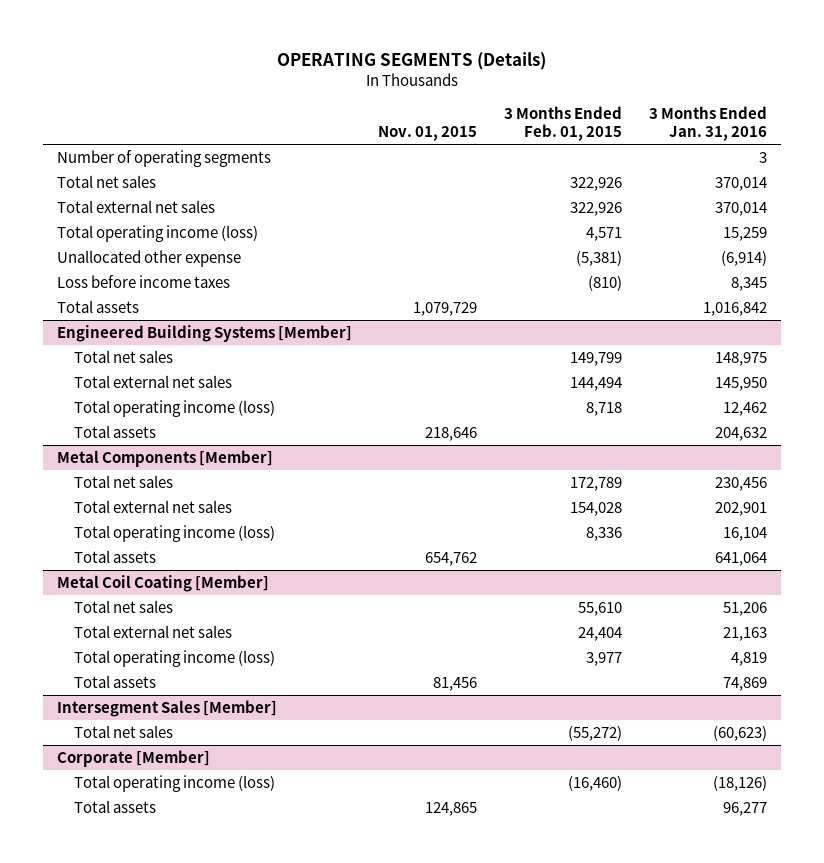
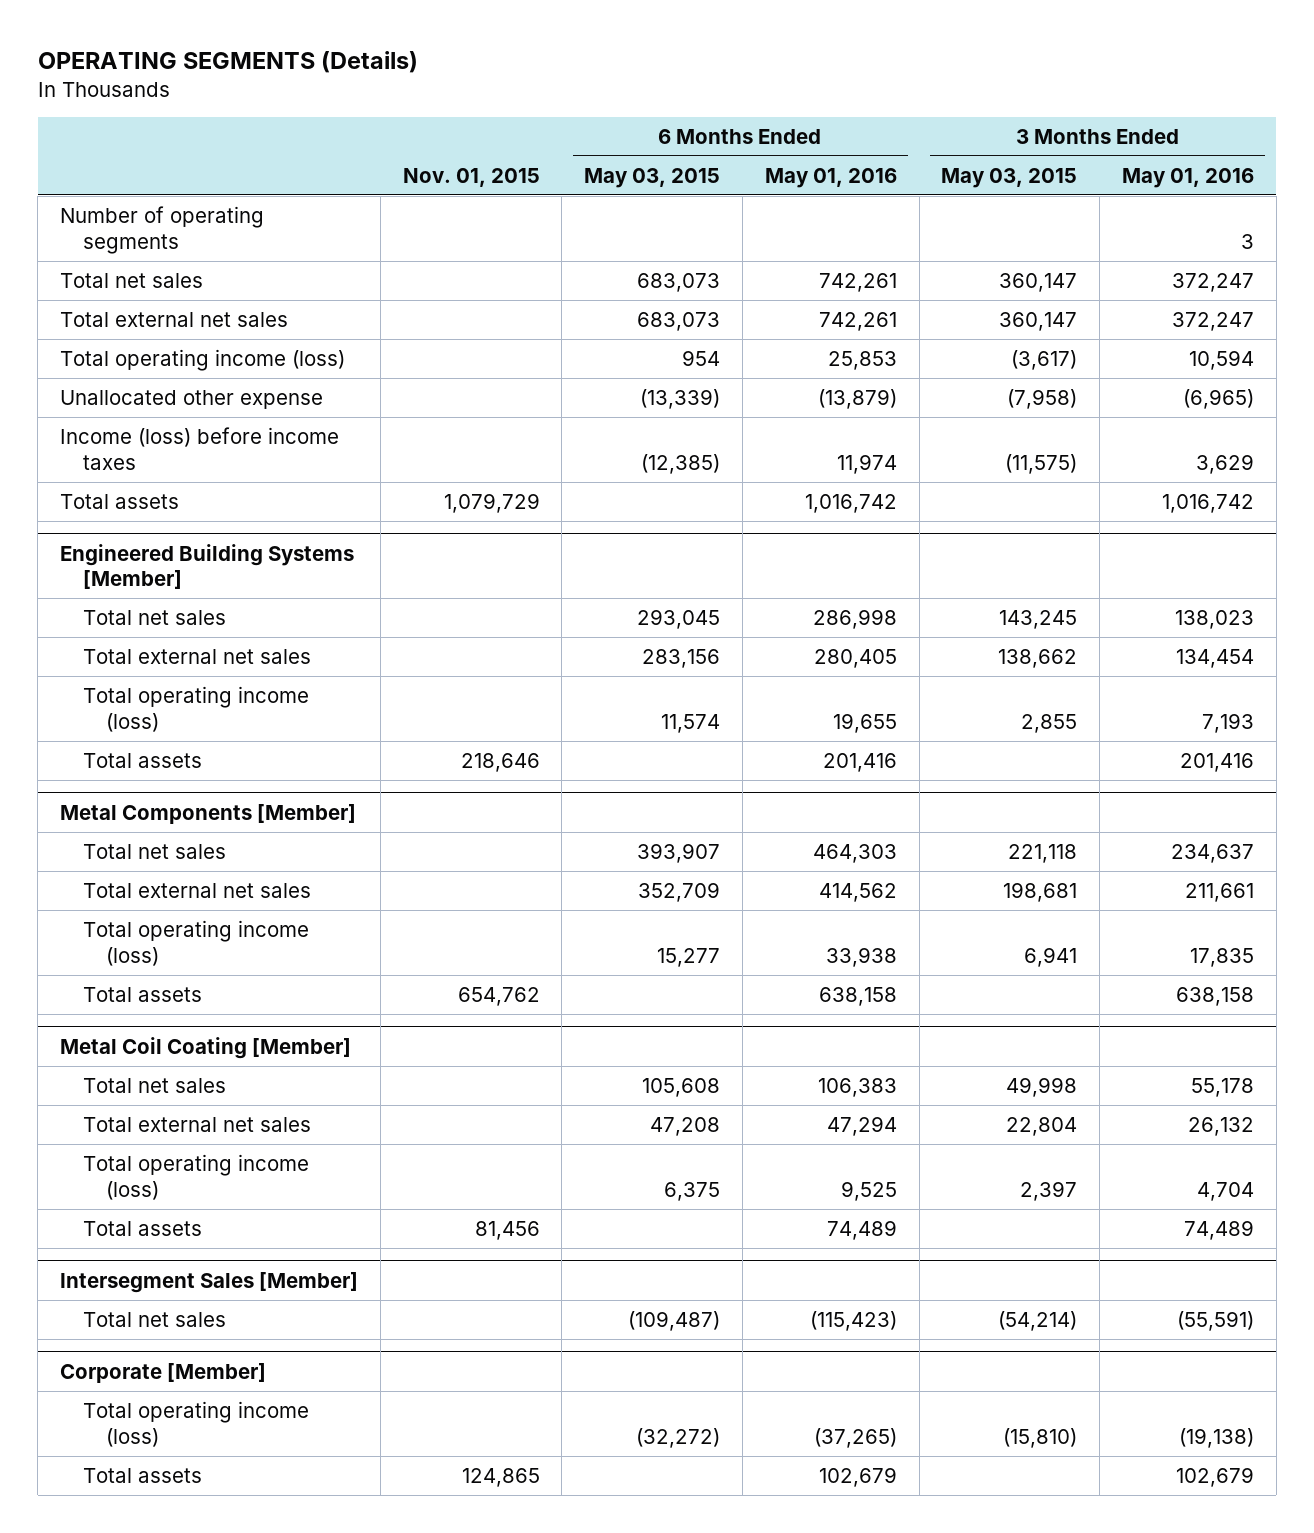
- | Nov. 01, 2015 | 3 Months Ended Feb. 01, 2015 | 3 Months Ended Jan. 31, 2016
+ | Nov. 01, 2015 | 6 Months Ended May 03, 2015 | 6 Months Ended May 01, 2016 | 3 Months Ended May 03, 2015 | 3 Months Ended May 01, 2016
- Loss before income taxes | | (810) | 8,345
+ Income (loss) before income taxes | | (12,385) | 11,974 | (11,575) | 3,629

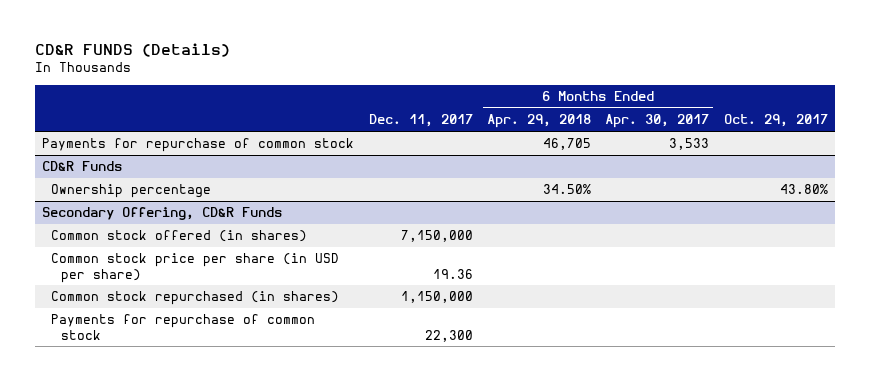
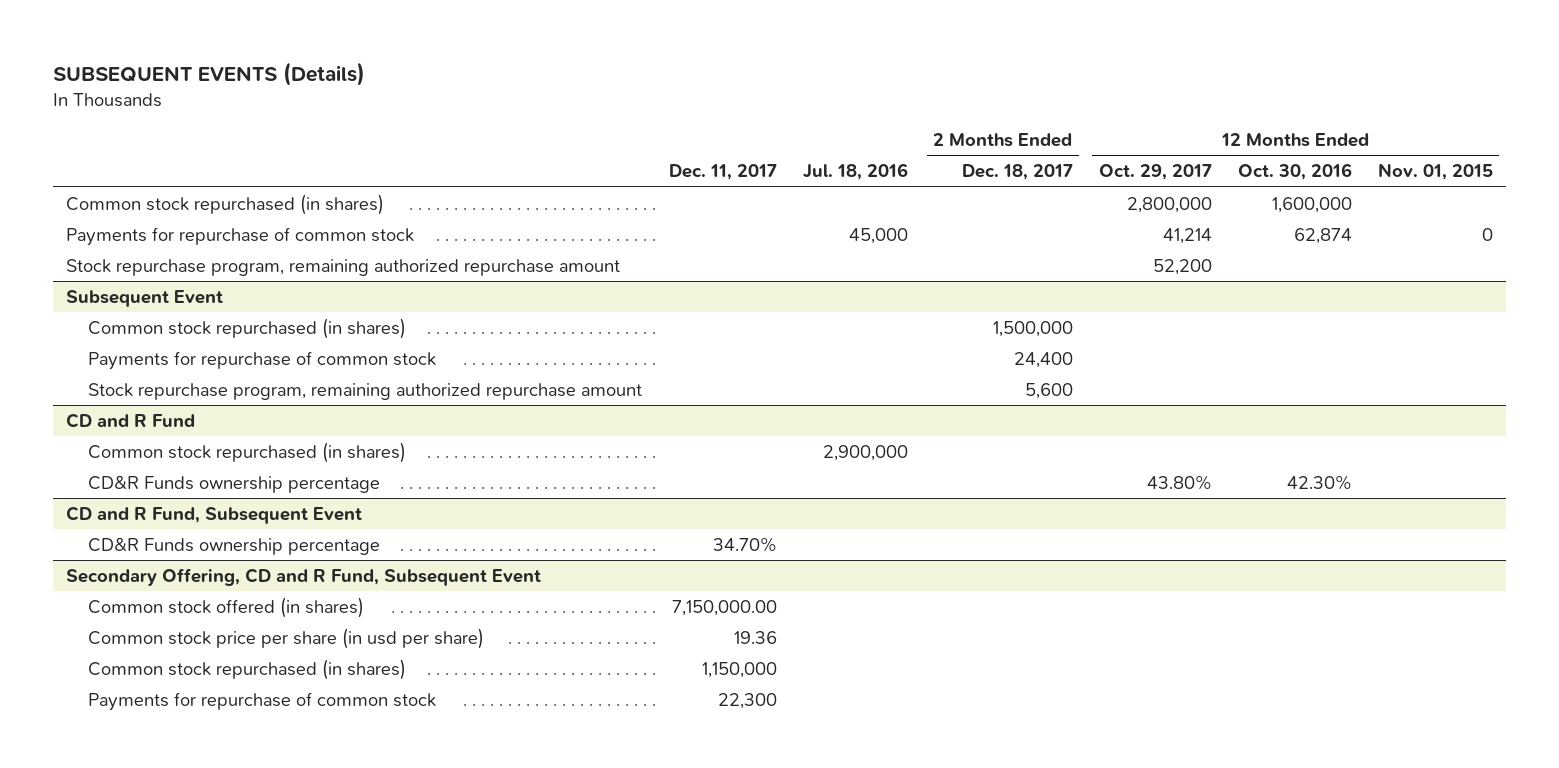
- CD&R FUNDS (Details)
+ SUBSEQUENT EVENTS (Details)
- | Dec. 11, 2017 | 6 Months Ended Apr. 29, 2018 | 6 Months Ended Apr. 30, 2017 | Oct. 29, 2017
+ | Dec. 11, 2017 | Jul. 18, 2016 | 2 Months Ended Dec. 18, 2017 | 12 Months Ended Oct. 29, 2017 | 12 Months Ended Oct. 30, 2016 | 12 Months Ended Nov. 01, 2015
+ Common stock repurchased (in shares) | | | | 2,800,000 | 1,600,000 |
- CD&R Funds
- Ownership percentage | | 34.50% | | 43.80%
- Secondary Offering, CD&R Funds
- Common stock offered (in shares) | 7,150,000 | | |
- Common stock price per share (in USD per share) | 19.36 | | |
+ Stock repurchase program, remaining authorized repurchase amount | | | | 52,200 | |
+ Subsequent Event
+ Common stock repurchased (in shares) | | | 1,500,000 | | |
+ Payments for repurchase of common stock | | | 24,400 | | |
+ Stock repurchase program, remaining authorized repurchase amount | | | 5,600 | | |
+ CD and R Fund
+ Common stock repurchased (in shares) | | 2,900,000 | | | |
+ CD&R Funds ownership percentage | | | | 43.80% | 42.30% |
+ CD and R Fund, Subsequent Event
+ CD&R Funds ownership percentage | 34.70% | | | | |
+ Secondary Offering, CD and R Fund, Subsequent Event
+ Common stock offered (in shares) | 7,150,000.00 | | | | |
+ Common stock price per share (in usd per share) | 19.36 | | | | |

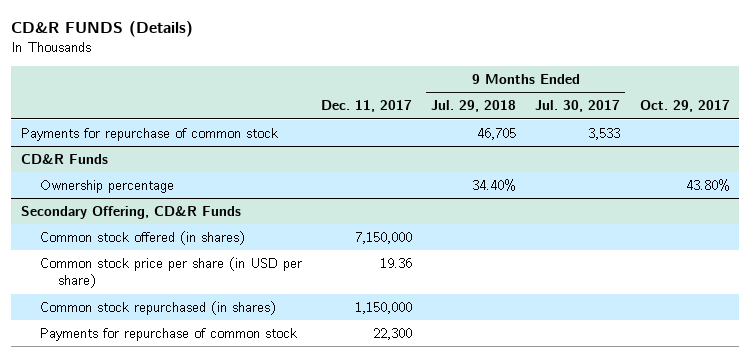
- SUBSEQUENT EVENTS (Details)
+ CD&R FUNDS (Details)
- | Dec. 11, 2017 | Jul. 18, 2016 | 2 Months Ended Dec. 18, 2017 | 12 Months Ended Oct. 29, 2017 | 12 Months Ended Oct. 30, 2016 | 12 Months Ended Nov. 01, 2015
+ | Dec. 11, 2017 | 9 Months Ended Jul. 29, 2018 | 9 Months Ended Jul. 30, 2017 | Oct. 29, 2017
- Common stock repurchased (in shares) | | | | 2,800,000 | 1,600,000 |
- Stock repurchase program, remaining authorized repurchase amount | | | | 52,200 | |
- Subsequent Event
- Common stock repurchased (in shares) | | | 1,500,000 | | |
- Payments for repurchase of common stock | | | 24,400 | | |
- Stock repurchase program, remaining authorized repurchase amount | | | 5,600 | | |
- CD and R Fund
- Common stock repurchased (in shares) | | 2,900,000 | | | |
- CD&R Funds ownership percentage | | | | 43.80% | 42.30% |
- CD and R Fund, Subsequent Event
- CD&R Funds ownership percentage | 34.70% | | | | |
- Secondary Offering, CD and R Fund, Subsequent Event
- Common stock offered (in shares) | 7,150,000.00 | | | | |
- Common stock price per share (in usd per share) | 19.36 | | | | |
+ CD&R Funds
+ Ownership percentage | | 34.40% | | 43.80%
+ Secondary Offering, CD&R Funds
+ Common stock offered (in shares) | 7,150,000 | | |
+ Common stock price per share (in USD per share) | 19.36 | | |

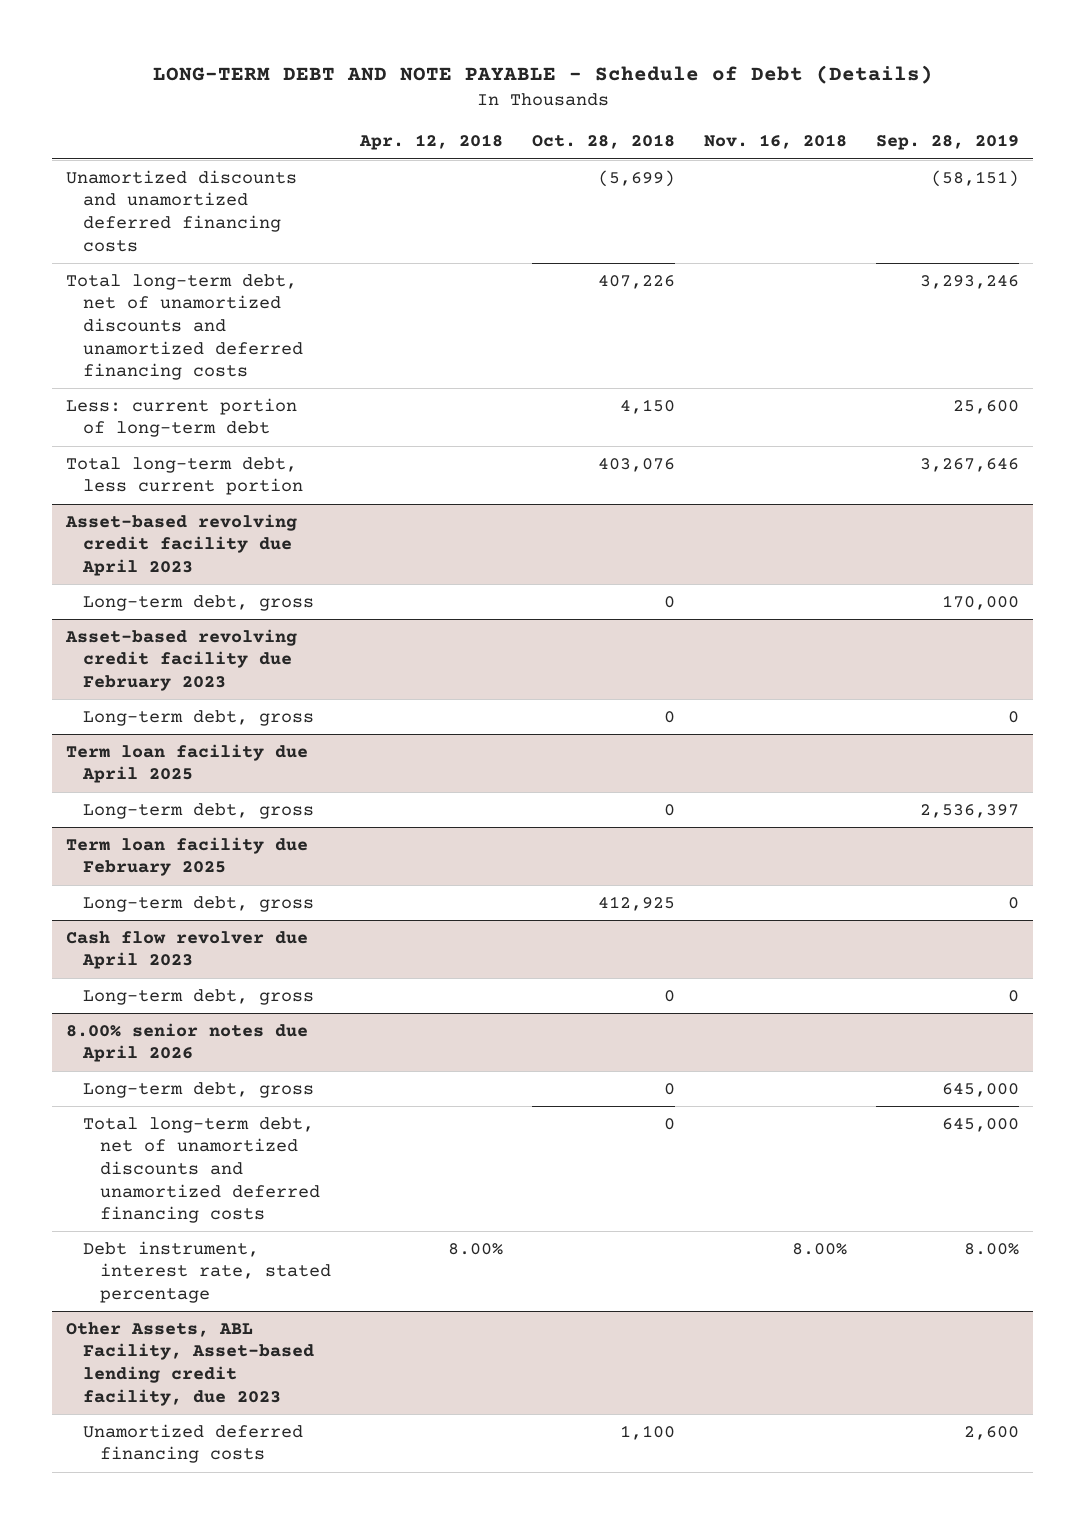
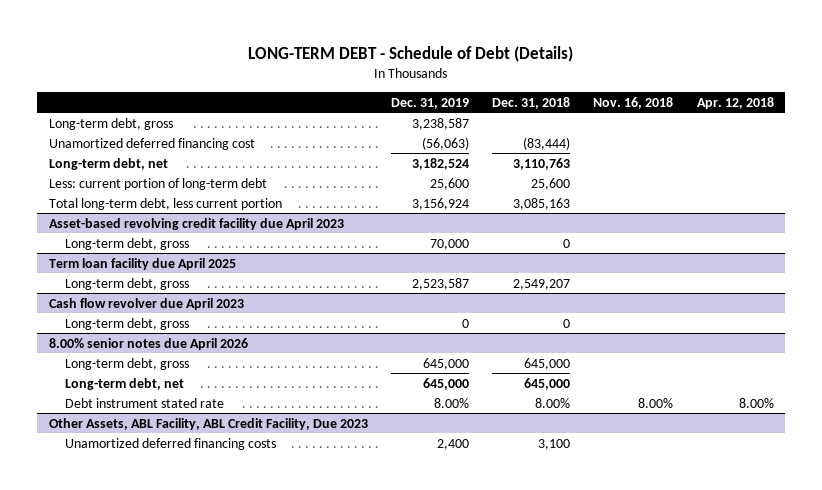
- LONG-TERM DEBT AND NOTE PAYABLE - Schedule of Debt (Details)
+ LONG-TERM DEBT - Schedule of Debt (Details)
- | Apr. 12, 2018 | Oct. 28, 2018 | Nov. 16, 2018 | Sep. 28, 2019
+ | Dec. 31, 2019 | Dec. 31, 2018 | Nov. 16, 2018 | Apr. 12, 2018
- Unamortized discounts and unamortized deferred financing costs | | (5,699) | | (58,151)
- Total long-term debt, net of unamortized discounts and unamortized deferred financing costs | | 407,226 | | 3,293,246
+ Long-term debt, gross | 3,238,587 | | |
+ Unamortized deferred financing cost | (56,063) | (83,444) | |
+ Long-term debt, net | 3,182,524 | 3,110,763 | |
- Asset-based revolving credit facility due February 2023
- Long-term debt, gross | | 0 | | 0
- Term loan facility due February 2025
- Long-term debt, gross | | 412,925 | | 0
@ 8.00% senior notes due April 2026
- Total long-term debt, net of unamortized discounts and unamortized deferred financing costs | | 0 | | 645,000
- Debt instrument, interest rate, stated percentage | 8.00% | | 8.00% | 8.00%
- Other Assets, ABL Facility, Asset-based lending credit facility, due 2023
@ 8.00% senior notes due April 2026
+ Long-term debt, net | 645,000 | 645,000 | |
+ Debt instrument stated rate | 8.00% | 8.00% | 8.00% | 8.00%
+ Other Assets, ABL Facility, ABL Credit Facility, Due 2023

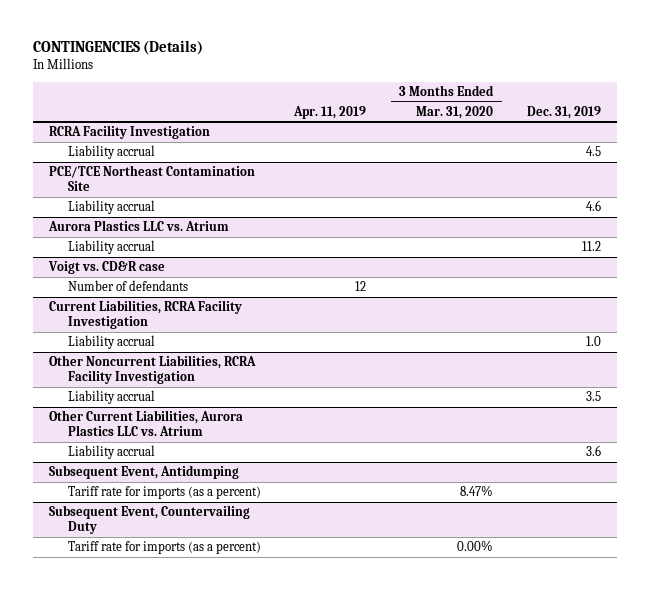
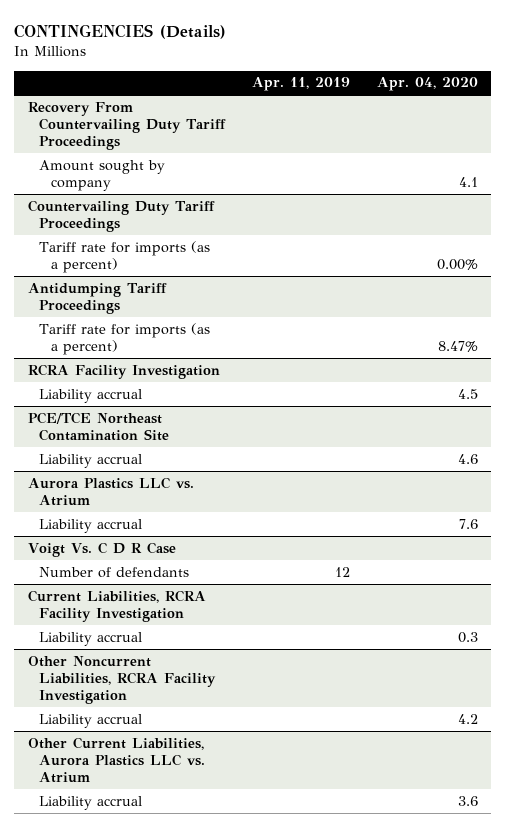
- | Apr. 11, 2019 | 3 Months Ended Mar. 31, 2020 | Dec. 31, 2019
+ | Apr. 11, 2019 | Apr. 04, 2020
+ Recovery From Countervailing Duty Tariff Proceedings
+ Amount sought by company | | 4.1
+ Countervailing Duty Tariff Proceedings
+ Tariff rate for imports (as a percent) | | 0.00%
+ Antidumping Tariff Proceedings
+ Tariff rate for imports (as a percent) | | 8.47%
- Voigt vs. CD&R case
+ Voigt Vs. C D R Case
- Subsequent Event, Antidumping
- Tariff rate for imports (as a percent) | | 8.47% |
- Subsequent Event, Countervailing Duty
- Tariff rate for imports (as a percent) | | 0.00% |

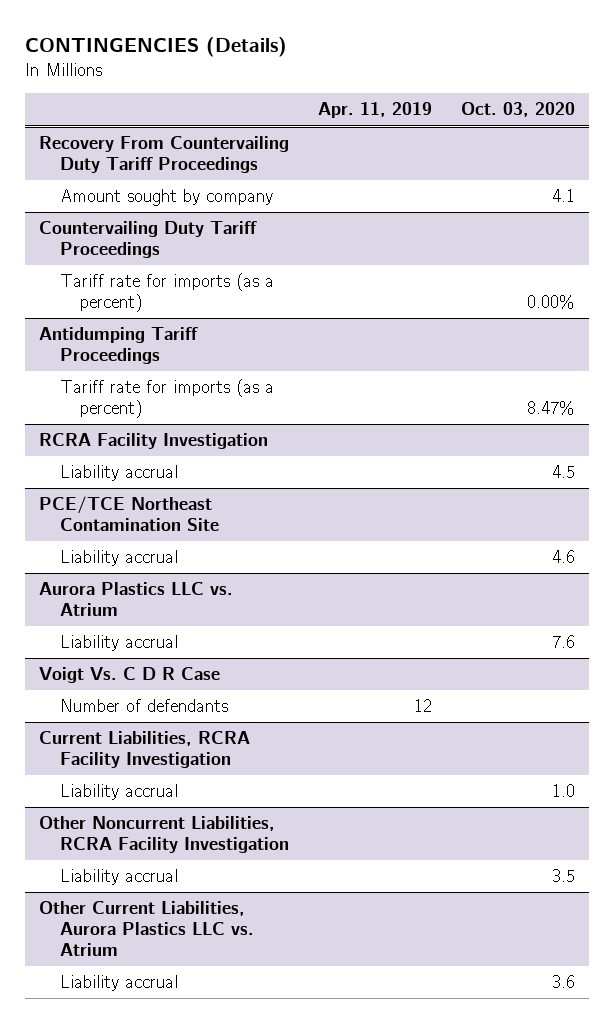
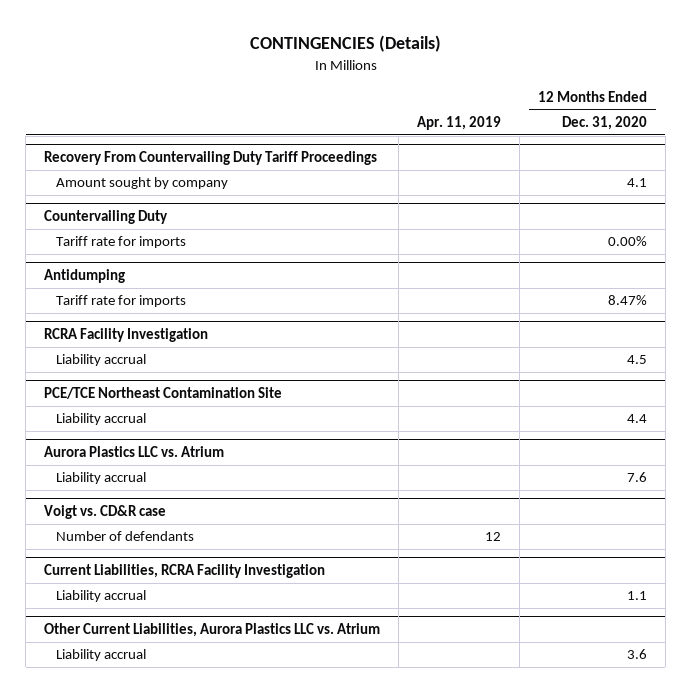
- | Apr. 11, 2019 | Oct. 03, 2020
+ | Apr. 11, 2019 | 12 Months Ended Dec. 31, 2020
- Countervailing Duty Tariff Proceedings
- Tariff rate for imports (as a percent) | | 0.00%
- Antidumping Tariff Proceedings
- Tariff rate for imports (as a percent) | | 8.47%
+ Countervailing Duty
+ Tariff rate for imports | | 0.00%
+ Antidumping
+ Tariff rate for imports | | 8.47%
- Voigt Vs. C D R Case
+ Voigt vs. CD&R case
- Other Noncurrent Liabilities, RCRA Facility Investigation
- Liability accrual | | 3.5

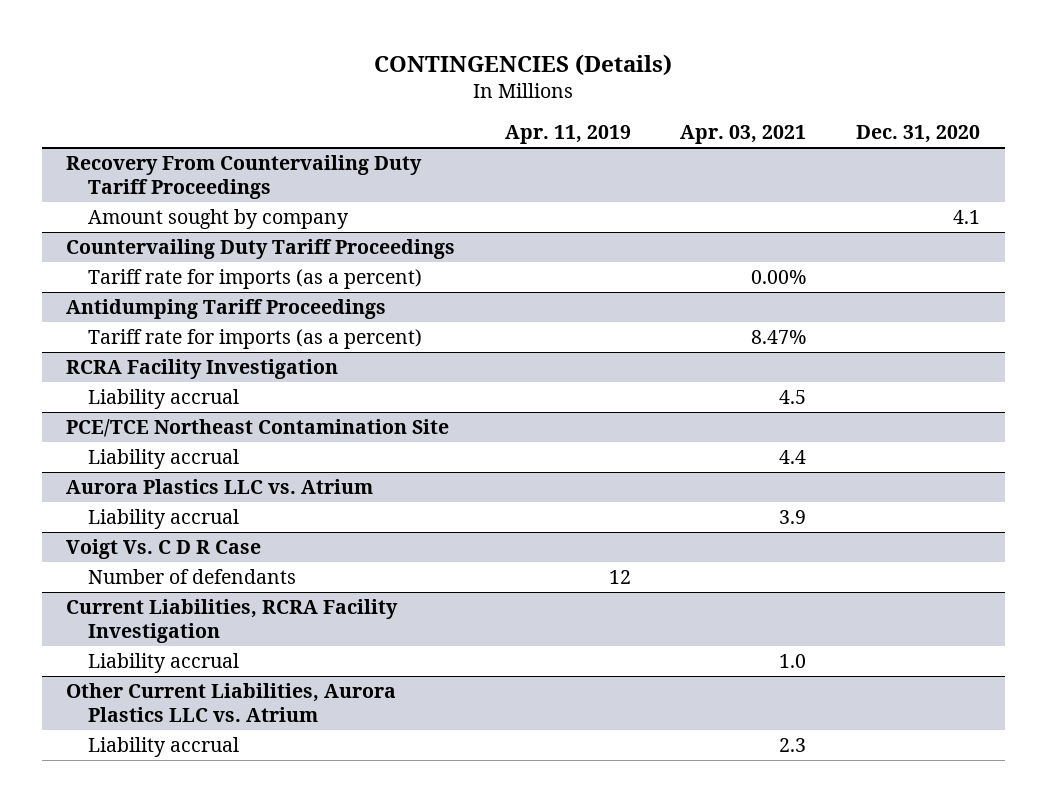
- | Apr. 11, 2019 | 12 Months Ended Dec. 31, 2020
+ | Apr. 11, 2019 | Apr. 03, 2021 | Dec. 31, 2020
- Countervailing Duty
- Tariff rate for imports | | 0.00%
- Antidumping
- Tariff rate for imports | | 8.47%
+ Countervailing Duty Tariff Proceedings
+ Tariff rate for imports (as a percent) | | 0.00% |
+ Antidumping Tariff Proceedings
+ Tariff rate for imports (as a percent) | | 8.47% |
- Voigt vs. CD&R case
+ Voigt Vs. C D R Case

